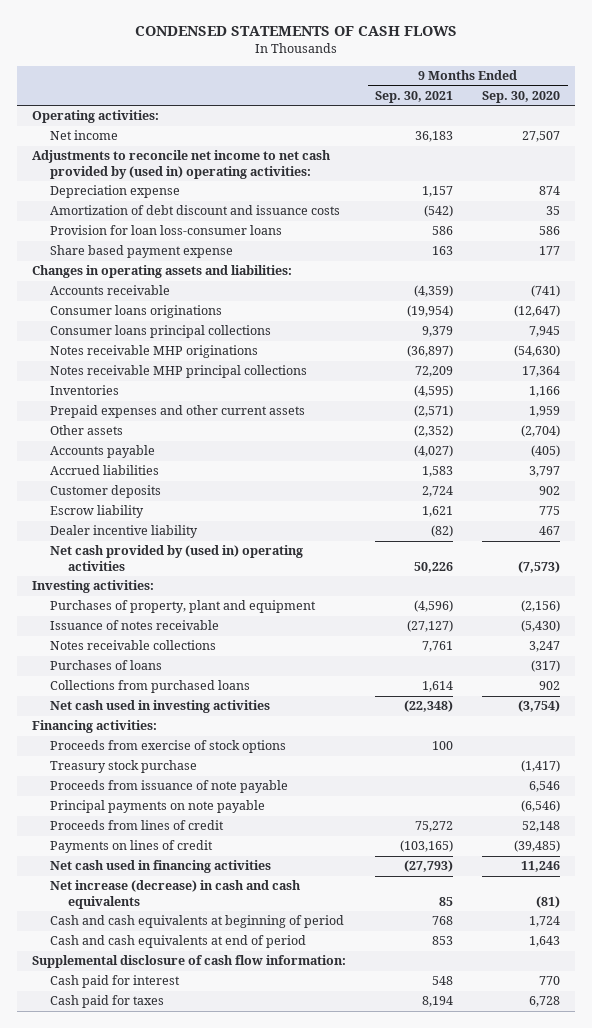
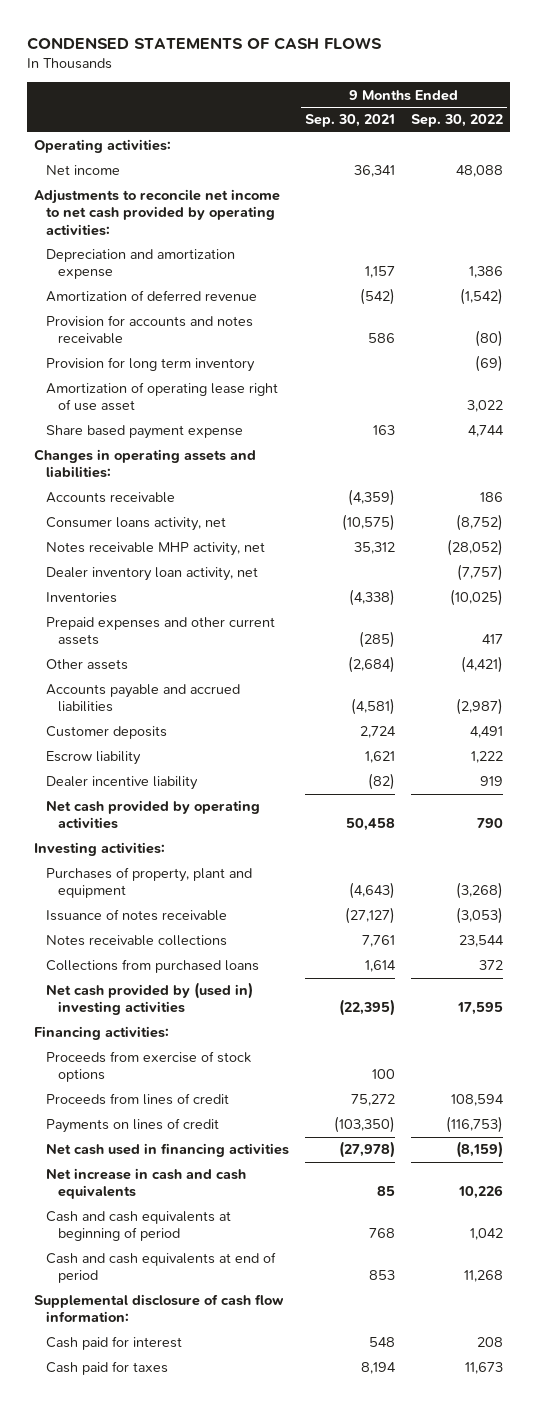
- | 9 Months Ended Sep. 30, 2021 | 9 Months Ended Sep. 30, 2020
+ | 9 Months Ended Sep. 30, 2021 | 9 Months Ended Sep. 30, 2022
- Net income | 36,183 | 27,507
- Adjustments to reconcile net income to net cash provided by (used in) operating activities:
- Depreciation expense | 1,157 | 874
- Amortization of debt discount and issuance costs | (542) | 35
- Provision for loan loss-consumer loans | 586 | 586
+ Net income | 36,341 | 48,088
+ Adjustments to reconcile net income to net cash provided by operating activities:
+ Depreciation and amortization expense | 1,157 | 1,386
+ Amortization of deferred revenue | (542) | (1,542)
+ Provision for accounts and notes receivable | 586 | (80)
+ Provision for long term inventory | | (69)
+ Amortization of operating lease right of use asset | | 3,022
- Consumer loans originations | (19,954) | (12,647)
- Consumer loans principal collections | 9,379 | 7,945
- Notes receivable MHP originations | (36,897) | (54,630)
- Notes receivable MHP principal collections | 72,209 | 17,364
- Inventories | (4,595) | 1,166
- Prepaid expenses and other current assets | (2,571) | 1,959
- Other assets | (2,352) | (2,704)
- Accounts payable | (4,027) | (405)
- Accrued liabilities | 1,583 | 3,797
+ Consumer loans activity, net | (10,575) | (8,752)
+ Notes receivable MHP activity, net | 35,312 | (28,052)
+ Dealer inventory loan activity, net | | (7,757)
+ Inventories | (4,338) | (10,025)
+ Prepaid expenses and other current assets | (285) | 417
+ Other assets | (2,684) | (4,421)
+ Accounts payable and accrued liabilities | (4,581) | (2,987)
- Net cash provided by (used in) operating activities | 50,226 | (7,573)
+ Net cash provided by operating activities | 50,458 | 790
- Purchases of property, plant and equipment | (4,596) | (2,156)
+ Purchases of property, plant and equipment | (4,643) | (3,268)
- Purchases of loans | | (317)
- Net cash used in investing activities | (22,348) | (3,754)
+ Net cash provided by (used in) investing activities | (22,395) | 17,595
- Treasury stock purchase | | (1,417)
- Proceeds from issuance of note payable | | 6,546
- Principal payments on note payable | | (6,546)
- Payments on lines of credit | (103,165) | (39,485)
- Net cash used in financing activities | (27,793) | 11,246
- Net increase (decrease) in cash and cash equivalents | 85 | (81)
+ Payments on lines of credit | (103,350) | (116,753)
+ Net cash used in financing activities | (27,978) | (8,159)
+ Net increase in cash and cash equivalents | 85 | 10,226

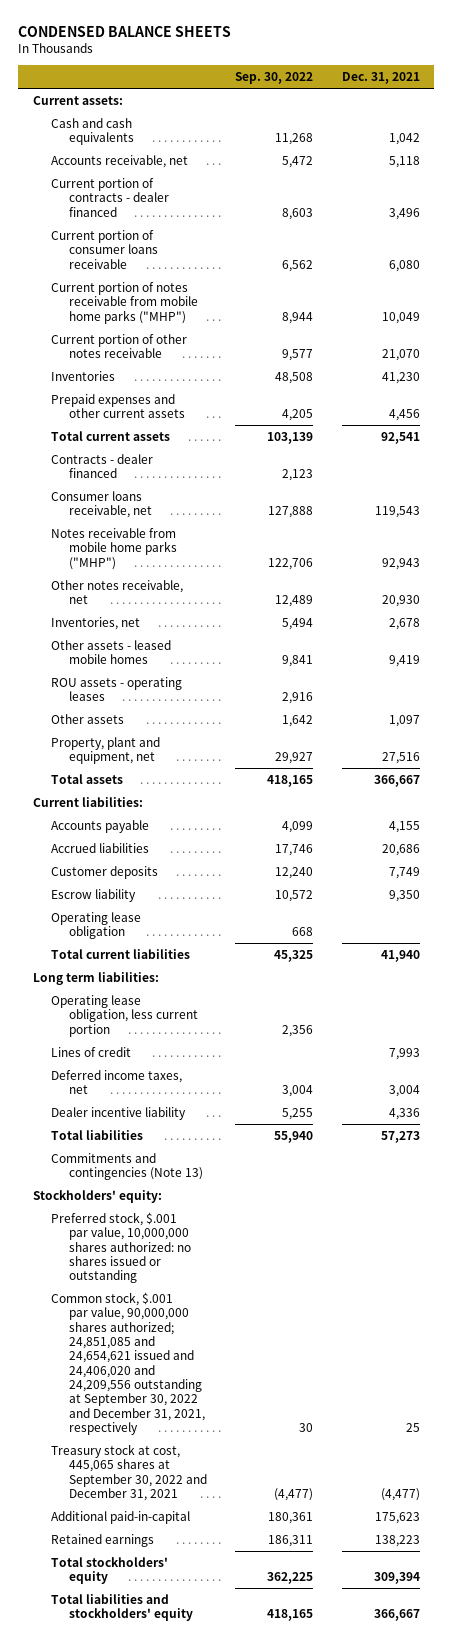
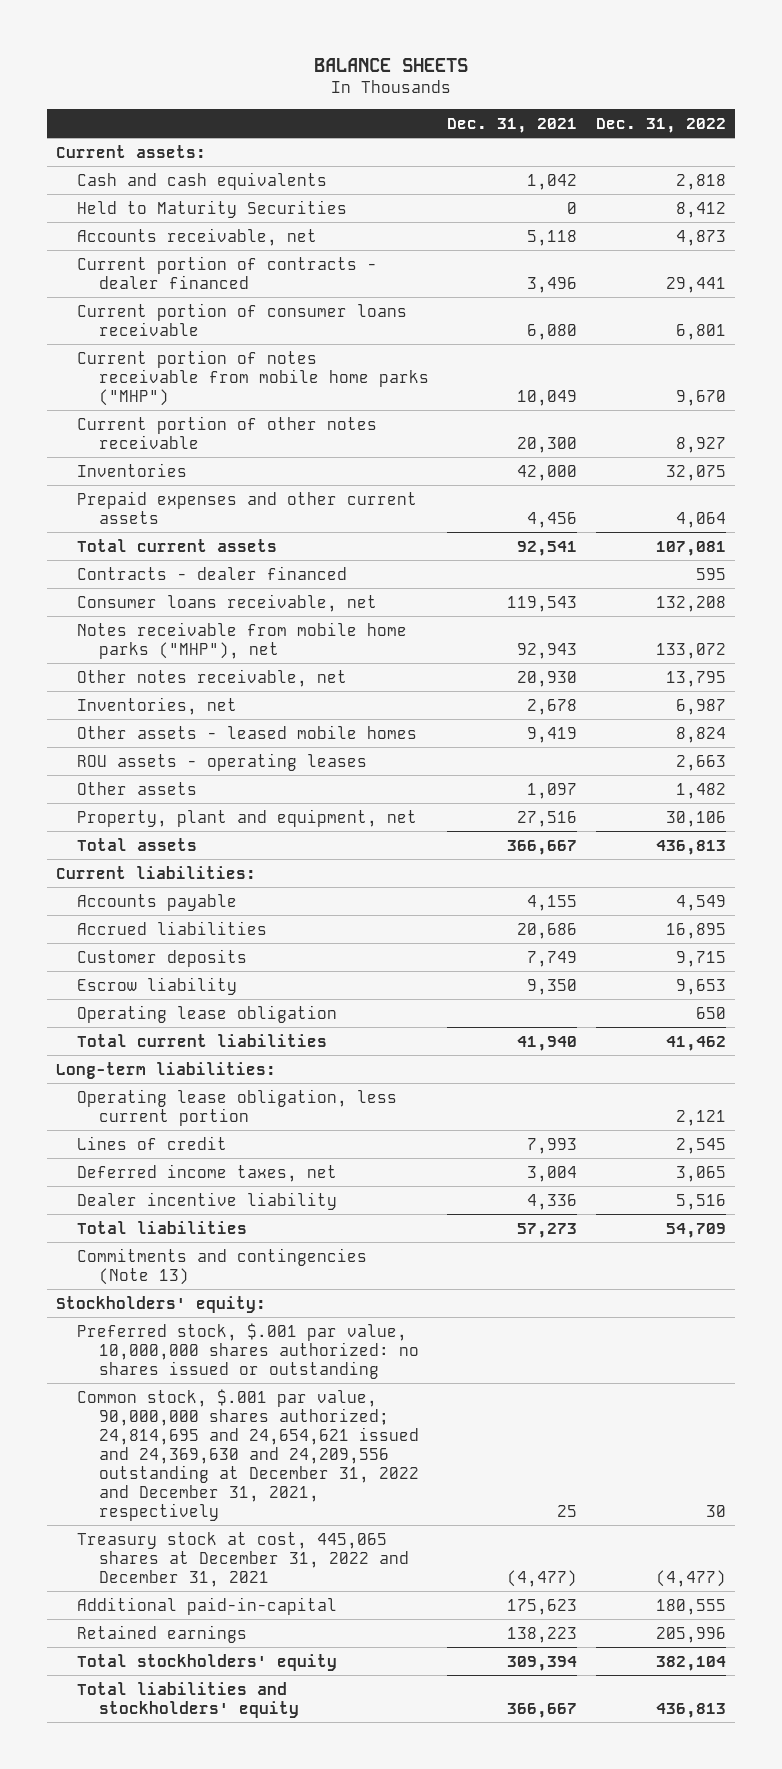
- CONDENSED BALANCE SHEETS
+ BALANCE SHEETS
- | Sep. 30, 2022 | Dec. 31, 2021
+ | Dec. 31, 2021 | Dec. 31, 2022
+ Held to Maturity Securities | 0 | 8,412
- Current portion of other notes receivable | 9,577 | 21,070
- Inventories | 48,508 | 41,230
+ Current portion of other notes receivable | 20,300 | 8,927
+ Inventories | 42,000 | 32,075
- Notes receivable from mobile home parks ("MHP") | 122,706 | 92,943
+ Notes receivable from mobile home parks ("MHP"), net | 92,943 | 133,072
- Long term liabilities:
+ Long-term liabilities:
- Common stock, $.001 par value, 90,000,000 shares authorized; 24,851,085 and 24,654,621 issued and 24,406,020 and 24,209,556 outstanding at September 30, 2022 and December 31, 2021, respectively | 30 | 25
- Treasury stock at cost, 445,065 shares at September 30, 2022 and December 31, 2021 | (4,477) | (4,477)
+ Common stock, $.001 par value, 90,000,000 shares authorized; 24,814,695 and 24,654,621 issued and 24,369,630 and 24,209,556 outstanding at December 31, 2022 and December 31, 2021, respectively | 25 | 30
+ Treasury stock at cost, 445,065 shares at December 31, 2022 and December 31, 2021 | (4,477) | (4,477)

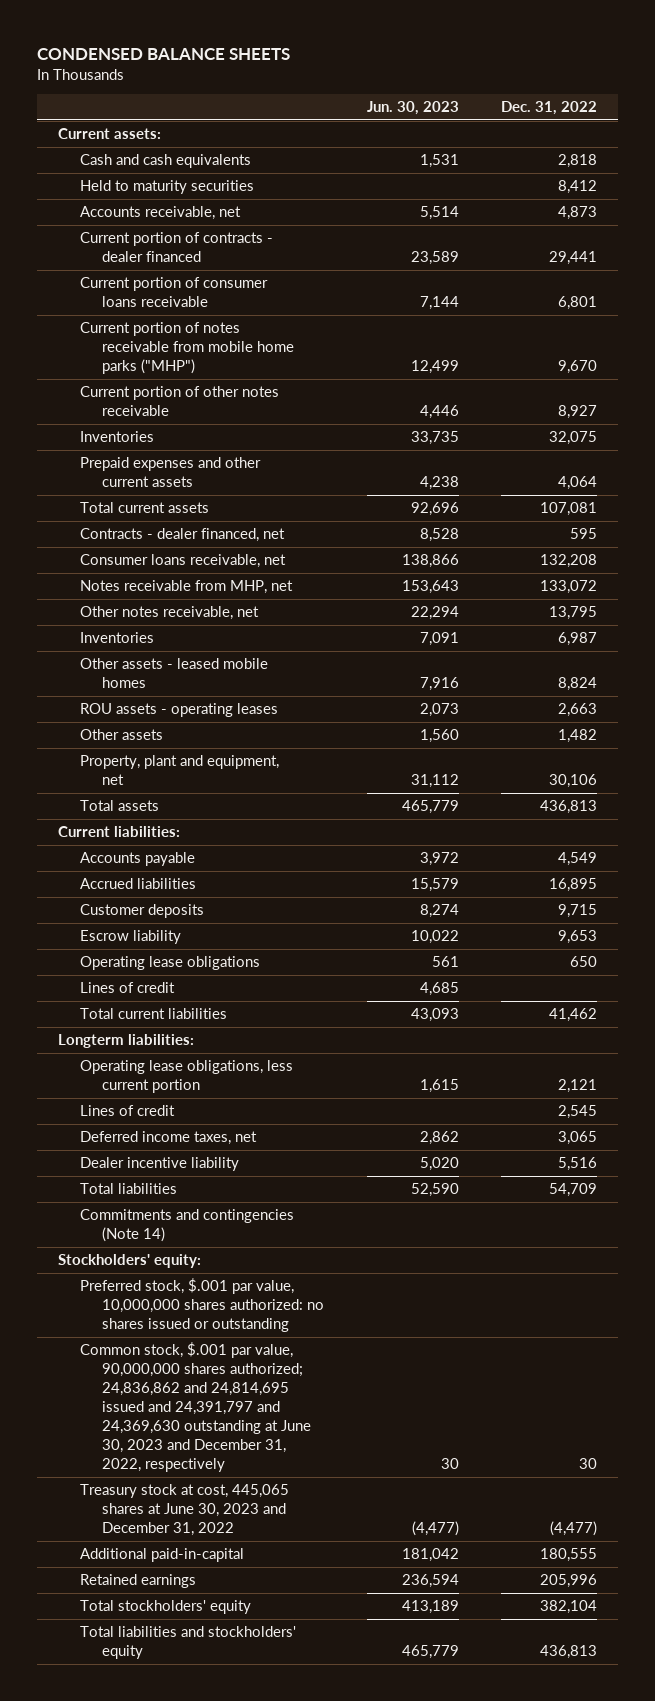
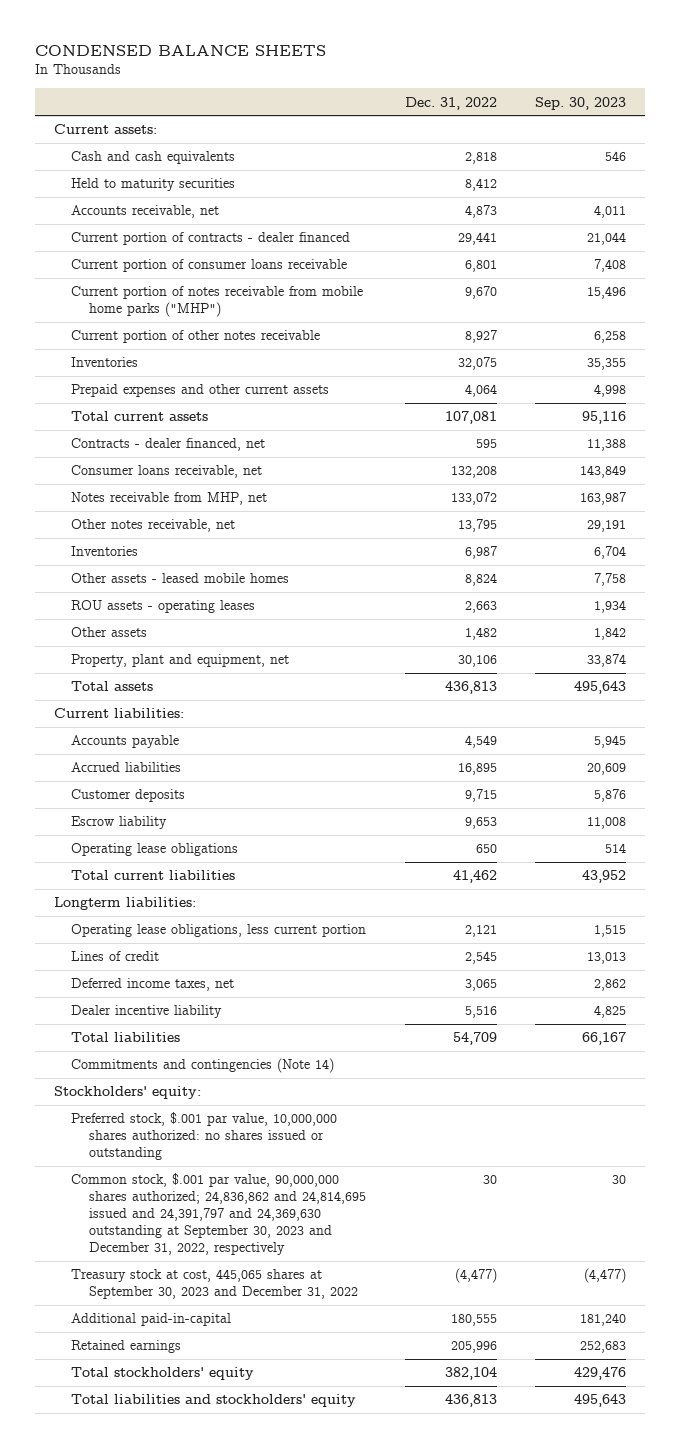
- | Jun. 30, 2023 | Dec. 31, 2022
+ | Dec. 31, 2022 | Sep. 30, 2023
- Lines of credit | 4,685 |
- Common stock, $.001 par value, 90,000,000 shares authorized; 24,836,862 and 24,814,695 issued and 24,391,797 and 24,369,630 outstanding at June 30, 2023 and December 31, 2022, respectively | 30 | 30
- Treasury stock at cost, 445,065 shares at June 30, 2023 and December 31, 2022 | (4,477) | (4,477)
+ Common stock, $.001 par value, 90,000,000 shares authorized; 24,836,862 and 24,814,695 issued and 24,391,797 and 24,369,630 outstanding at September 30, 2023 and December 31, 2022, respectively | 30 | 30
+ Treasury stock at cost, 445,065 shares at September 30, 2023 and December 31, 2022 | (4,477) | (4,477)

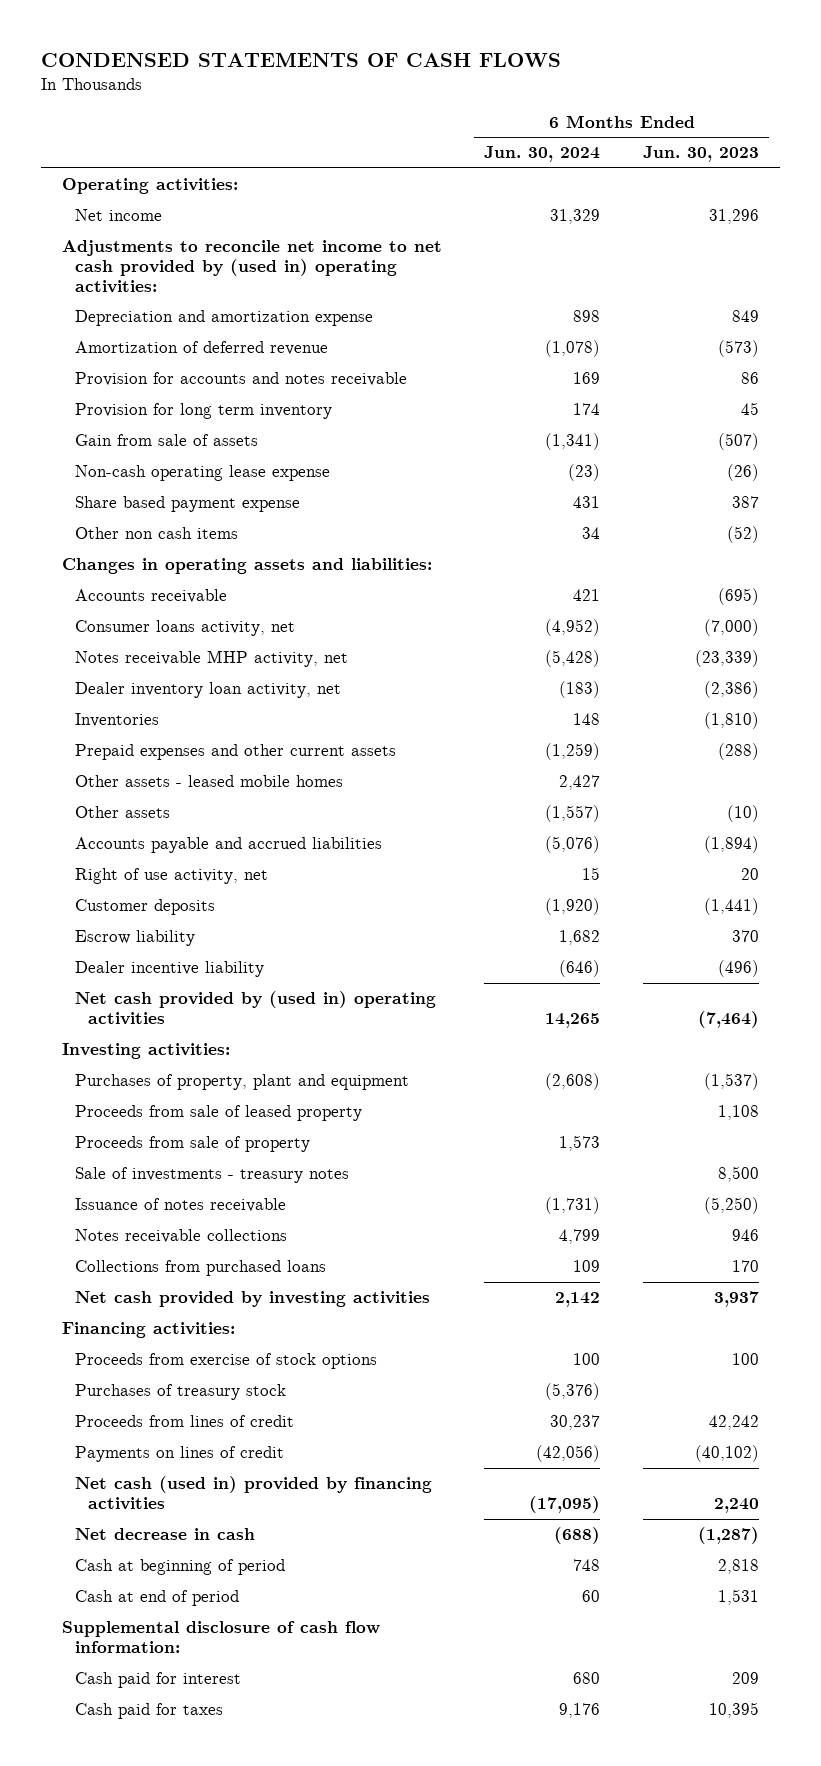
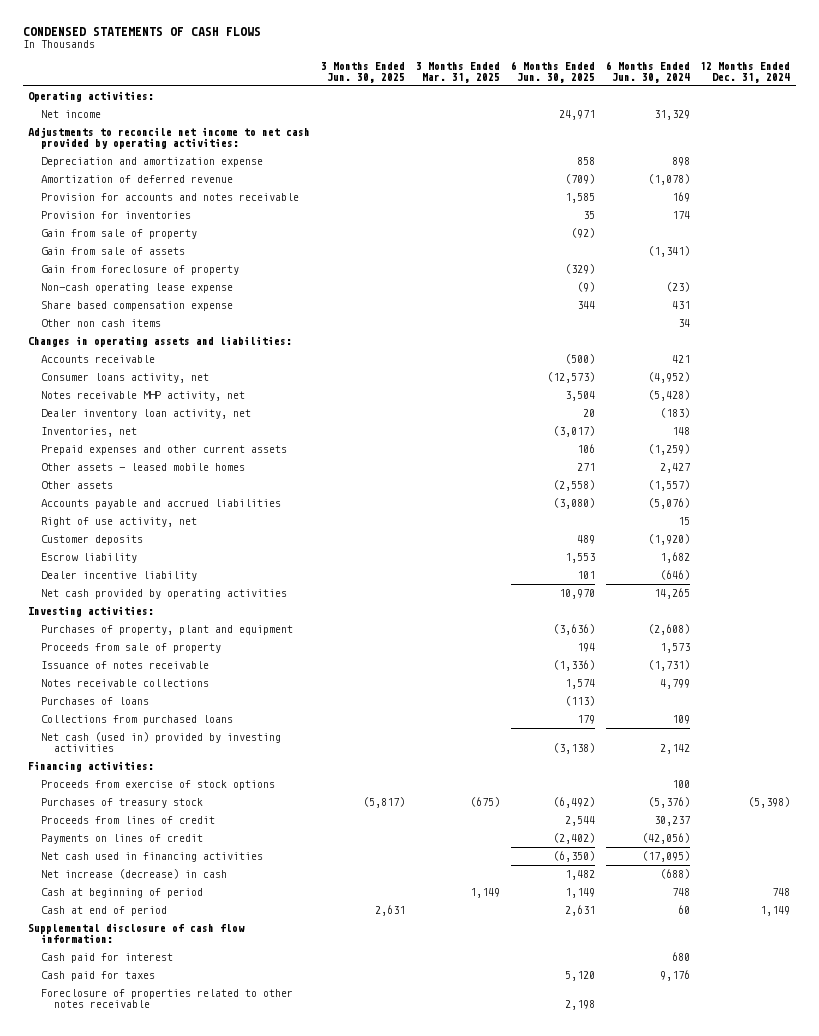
- | 6 Months Ended Jun. 30, 2024 | 6 Months Ended Jun. 30, 2023
+ | 3 Months Ended Jun. 30, 2025 | 3 Months Ended Mar. 31, 2025 | 6 Months Ended Jun. 30, 2025 | 6 Months Ended Jun. 30, 2024 | 12 Months Ended Dec. 31, 2024
- Adjustments to reconcile net income to net cash provided by (used in) operating activities:
+ Adjustments to reconcile net income to net cash provided by operating activities:
- Provision for long term inventory | 174 | 45
+ Provision for inventories | | | 35 | 174 |
+ Gain from sale of property | | | (92) | |
+ Gain from foreclosure of property | | | (329) | |
- Share based payment expense | 431 | 387
+ Share based compensation expense | | | 344 | 431 |
- Inventories | 148 | (1,810)
+ Inventories, net | | | (3,017) | 148 |
- Net cash provided by (used in) operating activities | 14,265 | (7,464)
+ Net cash provided by operating activities | | | 10,970 | 14,265 |
- Proceeds from sale of leased property | | 1,108
- Sale of investments - treasury notes | | 8,500
+ Purchases of loans | | | (113) | |
- Net cash provided by investing activities | 2,142 | 3,937
+ Net cash (used in) provided by investing activities | | | (3,138) | 2,142 |
- Net cash (used in) provided by financing activities | (17,095) | 2,240
- Net decrease in cash | (688) | (1,287)
+ Net cash used in financing activities | | | (6,350) | (17,095) |
+ Net increase (decrease) in cash | | | 1,482 | (688) |
+ Foreclosure of properties related to other notes receivable | | | 2,198 | |

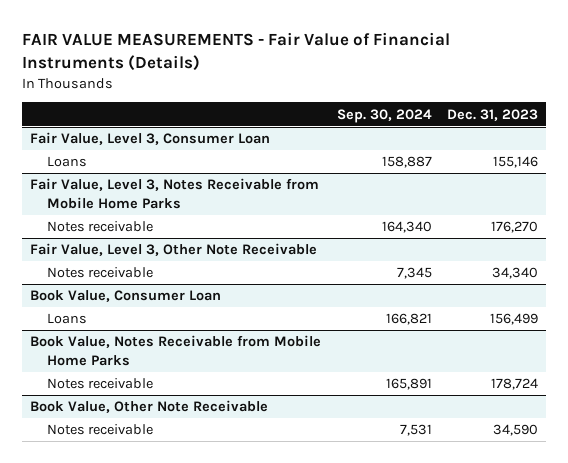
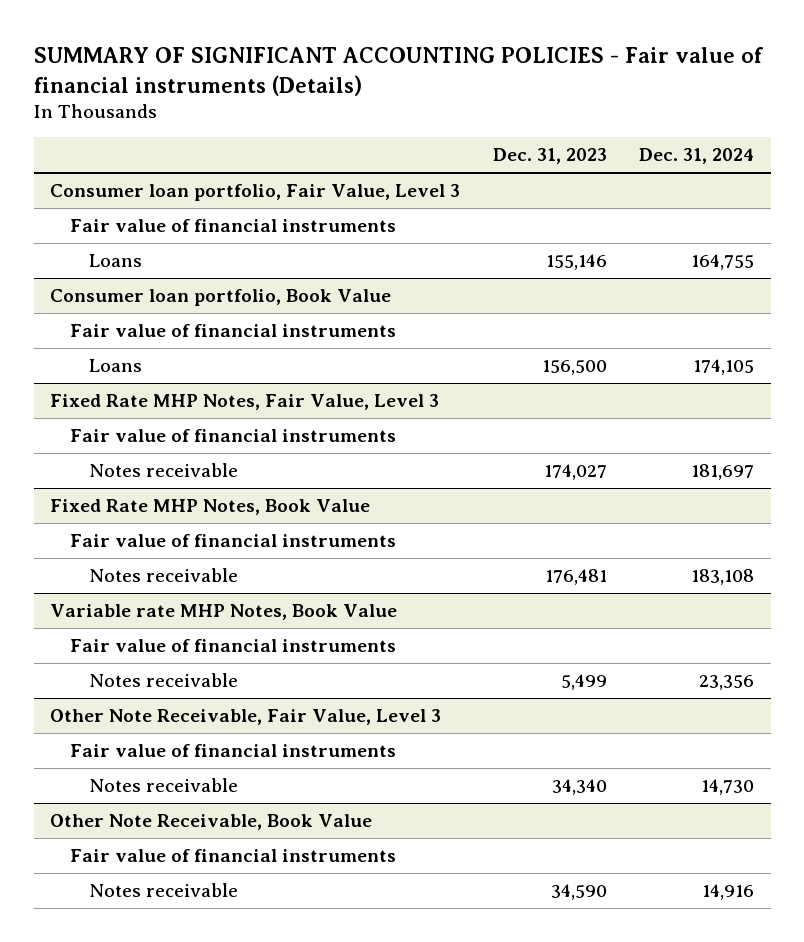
- FAIR VALUE MEASUREMENTS - Fair Value of Financial Instruments (Details)
+ SUMMARY OF SIGNIFICANT ACCOUNTING POLICIES - Fair value of financial instruments (Details)
- | Sep. 30, 2024 | Dec. 31, 2023
+ | Dec. 31, 2023 | Dec. 31, 2024
- Fair Value, Level 3, Consumer Loan
+ Consumer loan portfolio, Fair Value, Level 3
+ Fair value of financial instruments
- Fair Value, Level 3, Notes Receivable from Mobile Home Parks
- Notes receivable | 164,340 | 176,270
- Fair Value, Level 3, Other Note Receivable
+ Consumer loan portfolio, Book Value
+ Fair value of financial instruments
+ Loans | 156,500 | 174,105
+ Fixed Rate MHP Notes, Fair Value, Level 3
+ Fair value of financial instruments
+ Notes receivable | 174,027 | 181,697
+ Fixed Rate MHP Notes, Book Value
+ Fair value of financial instruments
+ Notes receivable | 176,481 | 183,108
+ Variable rate MHP Notes, Book Value
+ Fair value of financial instruments
+ Notes receivable | 5,499 | 23,356
+ Other Note Receivable, Fair Value, Level 3
+ Fair value of financial instruments
- Book Value, Consumer Loan
- Loans | 166,821 | 156,499
- Book Value, Notes Receivable from Mobile Home Parks
- Notes receivable | 165,891 | 178,724
- Book Value, Other Note Receivable
+ Other Note Receivable, Book Value
+ Fair value of financial instruments

